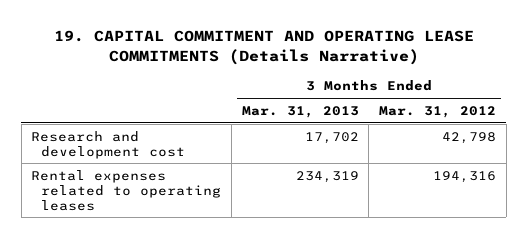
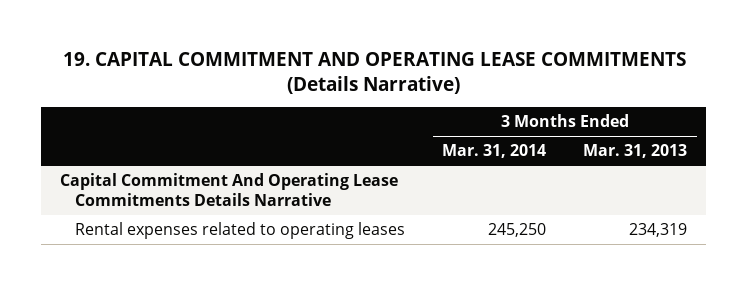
- | 3 Months Ended Mar. 31, 2013 | 3 Months Ended Mar. 31, 2012
+ | 3 Months Ended Mar. 31, 2014 | 3 Months Ended Mar. 31, 2013
- Research and development cost | 17,702 | 42,798
+ Capital Commitment And Operating Lease Commitments Details Narrative

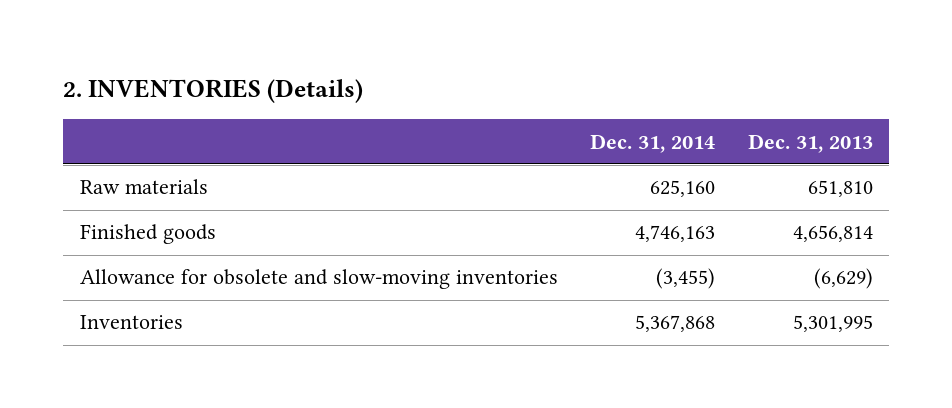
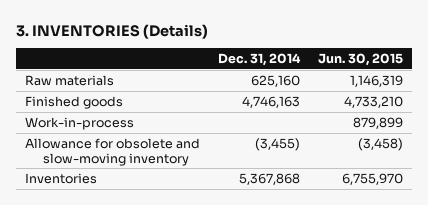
- 2. INVENTORIES (Details)
+ 3. INVENTORIES (Details)
- | Dec. 31, 2014 | Dec. 31, 2013
+ | Dec. 31, 2014 | Jun. 30, 2015
- Allowance for obsolete and slow-moving inventories | (3,455) | (6,629)
+ Work-in-process | | 879,899
+ Allowance for obsolete and slow-moving inventory | (3,455) | (3,458)

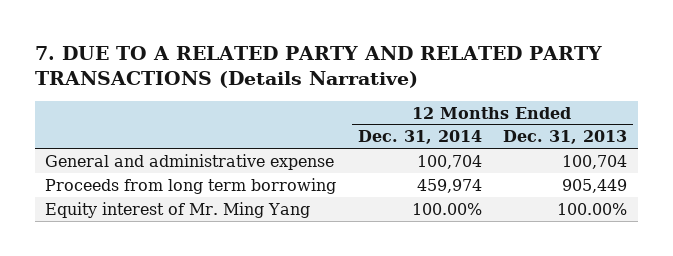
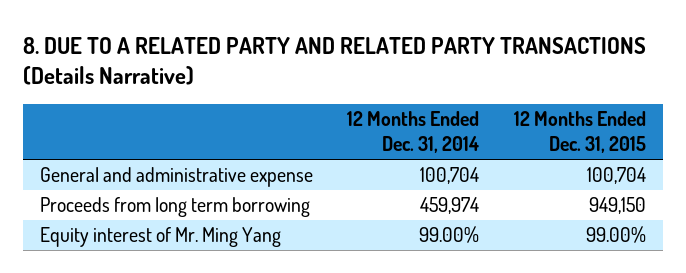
- 7. DUE TO A RELATED PARTY AND RELATED PARTY TRANSACTIONS (Details Narrative)
+ 8. DUE TO A RELATED PARTY AND RELATED PARTY TRANSACTIONS (Details Narrative)
- | 12 Months Ended Dec. 31, 2014 | 12 Months Ended Dec. 31, 2013
+ | 12 Months Ended Dec. 31, 2014 | 12 Months Ended Dec. 31, 2015
- Equity interest of Mr. Ming Yang | 100.00% | 100.00%
+ Equity interest of Mr. Ming Yang | 99.00% | 99.00%

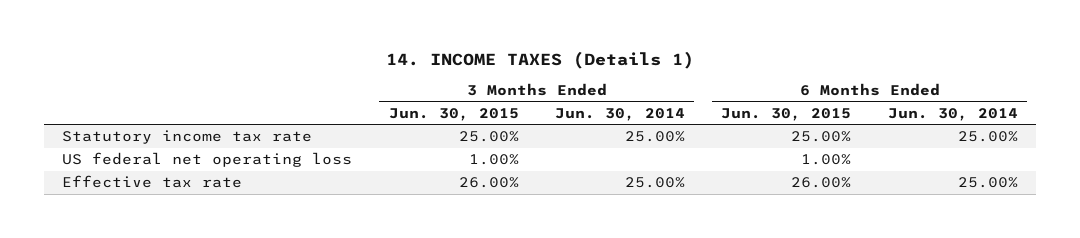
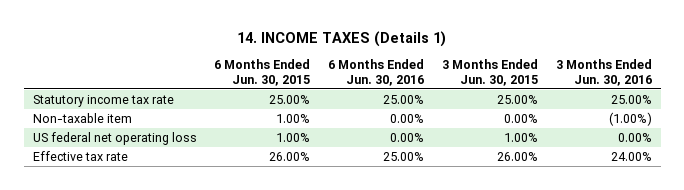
- | 3 Months Ended Jun. 30, 2015 | 3 Months Ended Jun. 30, 2014 | 6 Months Ended Jun. 30, 2015 | 6 Months Ended Jun. 30, 2014
+ | 6 Months Ended Jun. 30, 2015 | 6 Months Ended Jun. 30, 2016 | 3 Months Ended Jun. 30, 2015 | 3 Months Ended Jun. 30, 2016
+ Non-taxable item | 1.00% | 0.00% | 0.00% | (1.00%)

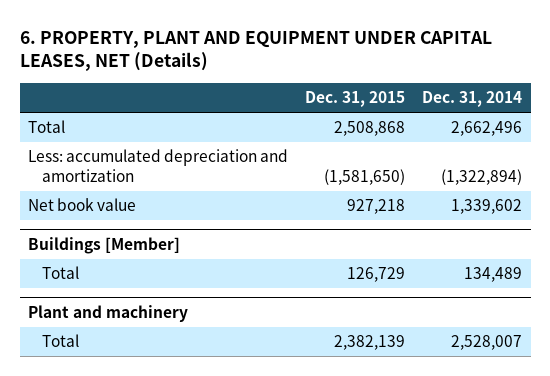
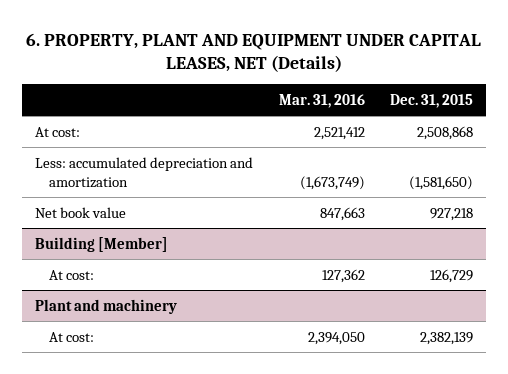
- | Dec. 31, 2015 | Dec. 31, 2014
+ | Mar. 31, 2016 | Dec. 31, 2015
- Total | 2,508,868 | 2,662,496
+ At cost: | 2,521,412 | 2,508,868
- Buildings [Member]
- Total | 126,729 | 134,489
+ Building [Member]
+ At cost: | 127,362 | 126,729
@ Plant and machinery
- Total | 2,382,139 | 2,528,007
+ At cost: | 2,394,050 | 2,382,139

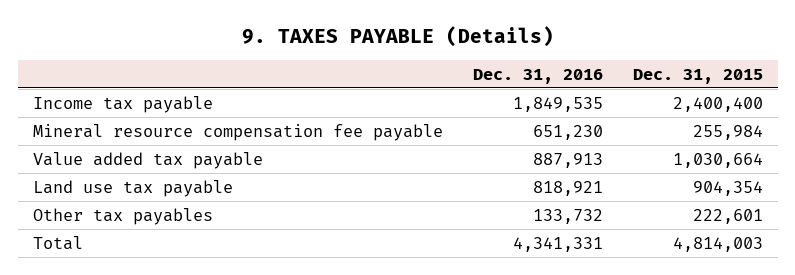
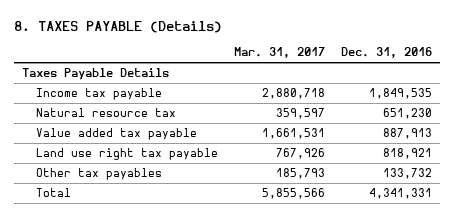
- 9. TAXES PAYABLE (Details)
+ 8. TAXES PAYABLE (Details)
- | Dec. 31, 2016 | Dec. 31, 2015
+ | Mar. 31, 2017 | Dec. 31, 2016
+ Taxes Payable Details
- Mineral resource compensation fee payable | 651,230 | 255,984
+ Natural resource tax | 359,597 | 651,230
- Land use tax payable | 818,921 | 904,354
+ Land use right tax payable | 767,926 | 818,921

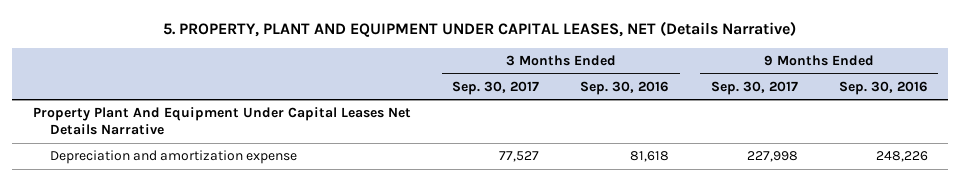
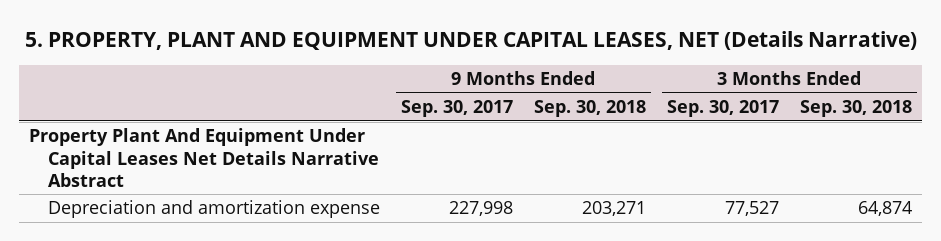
- | 3 Months Ended Sep. 30, 2017 | 3 Months Ended Sep. 30, 2016 | 9 Months Ended Sep. 30, 2017 | 9 Months Ended Sep. 30, 2016
+ | 9 Months Ended Sep. 30, 2017 | 9 Months Ended Sep. 30, 2018 | 3 Months Ended Sep. 30, 2017 | 3 Months Ended Sep. 30, 2018
- Property Plant And Equipment Under Capital Leases Net Details Narrative
+ Property Plant And Equipment Under Capital Leases Net Details Narrative Abstract

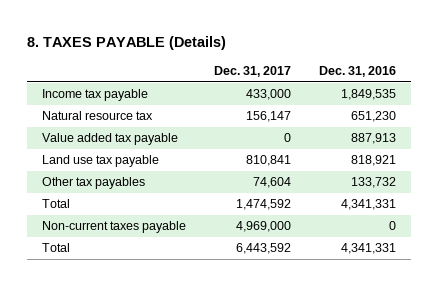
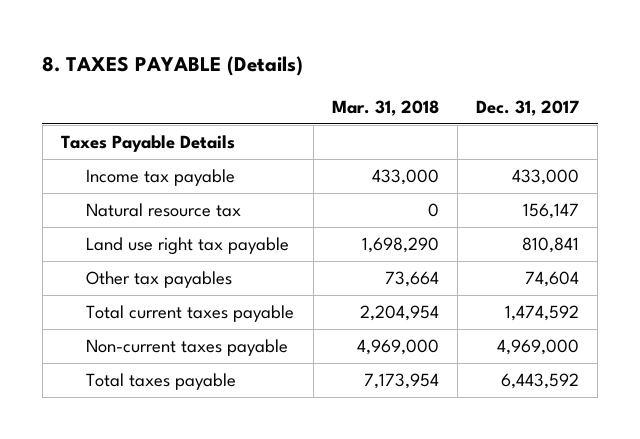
- | Dec. 31, 2017 | Dec. 31, 2016
+ | Mar. 31, 2018 | Dec. 31, 2017
+ Taxes Payable Details
- Value added tax payable | 0 | 887,913
- Land use tax payable | 810,841 | 818,921
+ Land use right tax payable | 1,698,290 | 810,841
- Total | 1,474,592 | 4,341,331
+ Total current taxes payable | 2,204,954 | 1,474,592
- Total | 6,443,592 | 4,341,331
+ Total taxes payable | 7,173,954 | 6,443,592

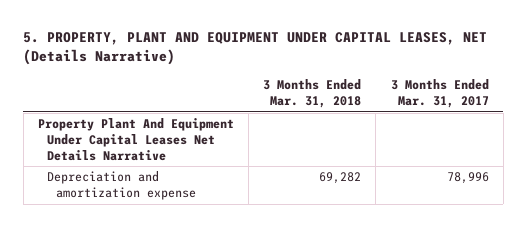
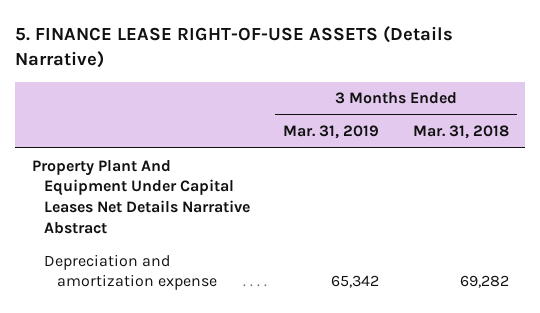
- 5. PROPERTY, PLANT AND EQUIPMENT UNDER CAPITAL LEASES, NET (Details Narrative)
+ 5. FINANCE LEASE RIGHT-OF-USE ASSETS (Details Narrative)
- | 3 Months Ended Mar. 31, 2018 | 3 Months Ended Mar. 31, 2017
+ | 3 Months Ended Mar. 31, 2019 | 3 Months Ended Mar. 31, 2018
- Property Plant And Equipment Under Capital Leases Net Details Narrative
+ Property Plant And Equipment Under Capital Leases Net Details Narrative Abstract

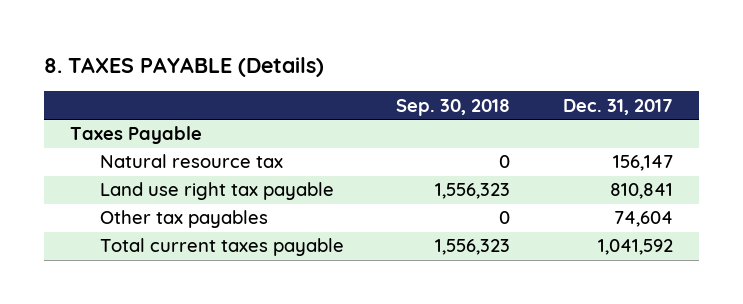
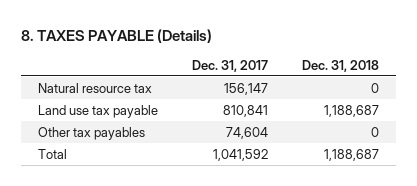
- | Sep. 30, 2018 | Dec. 31, 2017
+ | Dec. 31, 2017 | Dec. 31, 2018
- Taxes Payable
- Land use right tax payable | 1,556,323 | 810,841
+ Land use tax payable | 810,841 | 1,188,687
- Total current taxes payable | 1,556,323 | 1,041,592
+ Total | 1,041,592 | 1,188,687

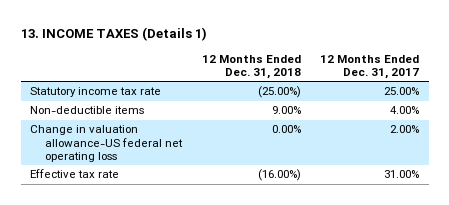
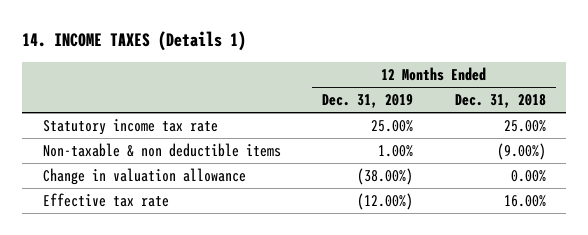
- 13. INCOME TAXES (Details 1)
+ 14. INCOME TAXES (Details 1)
- | 12 Months Ended Dec. 31, 2018 | 12 Months Ended Dec. 31, 2017
+ | 12 Months Ended Dec. 31, 2019 | 12 Months Ended Dec. 31, 2018
- Statutory income tax rate | (25.00%) | 25.00%
- Non-deductible items | 9.00% | 4.00%
- Change in valuation allowance-US federal net operating loss | 0.00% | 2.00%
- Effective tax rate | (16.00%) | 31.00%
+ Statutory income tax rate | 25.00% | 25.00%
+ Non-taxable & non deductible items | 1.00% | (9.00%)
+ Change in valuation allowance | (38.00%) | 0.00%
+ Effective tax rate | (12.00%) | 16.00%

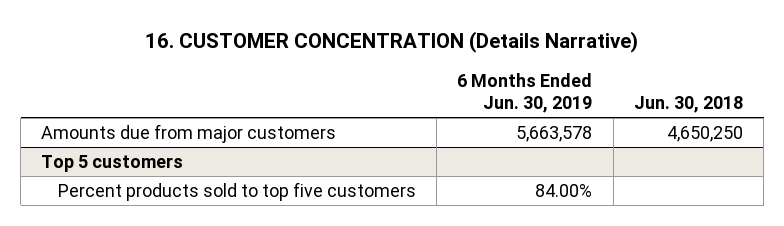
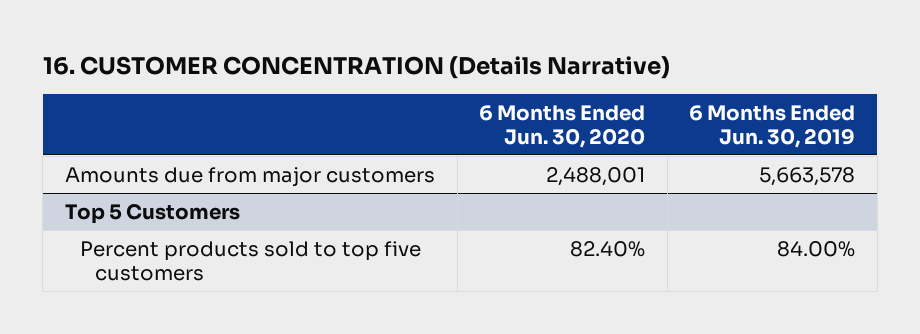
- | 6 Months Ended Jun. 30, 2019 | Jun. 30, 2018
+ | 6 Months Ended Jun. 30, 2020 | 6 Months Ended Jun. 30, 2019
- Top 5 customers
+ Top 5 Customers

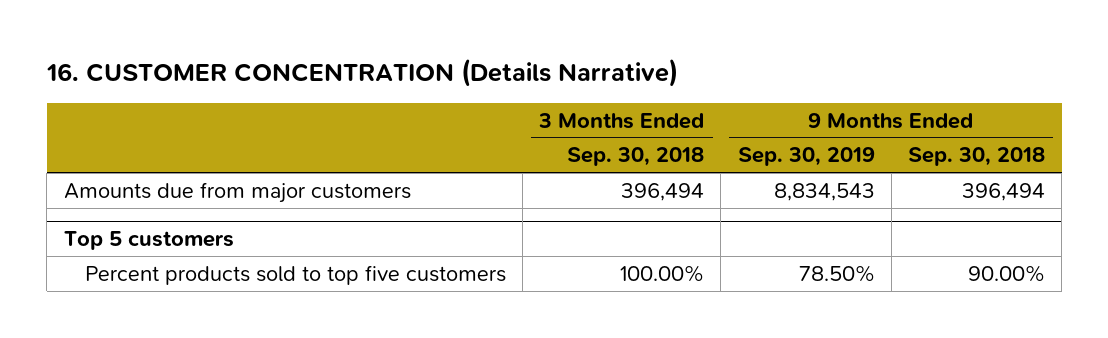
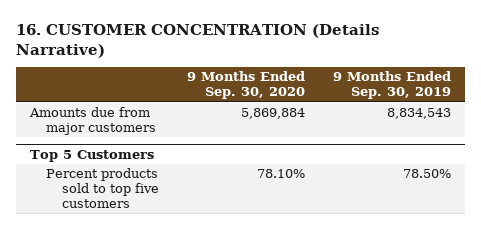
- | 3 Months Ended Sep. 30, 2018 | 9 Months Ended Sep. 30, 2019 | 9 Months Ended Sep. 30, 2018
+ | 9 Months Ended Sep. 30, 2020 | 9 Months Ended Sep. 30, 2019
- Top 5 customers
+ Top 5 Customers

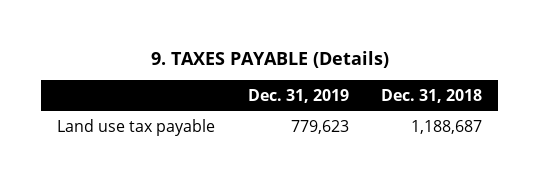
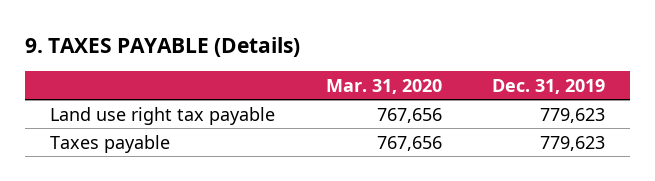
- | Dec. 31, 2019 | Dec. 31, 2018
+ | Mar. 31, 2020 | Dec. 31, 2019
- Land use tax payable | 779,623 | 1,188,687
+ Land use right tax payable | 767,656 | 779,623
+ Taxes payable | 767,656 | 779,623

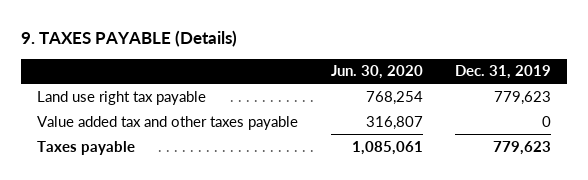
- | Mar. 31, 2020 | Dec. 31, 2019
+ | Jun. 30, 2020 | Dec. 31, 2019
+ Value added tax and other taxes payable | 316,807 | 0

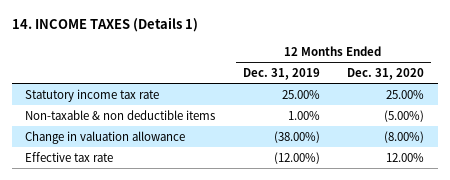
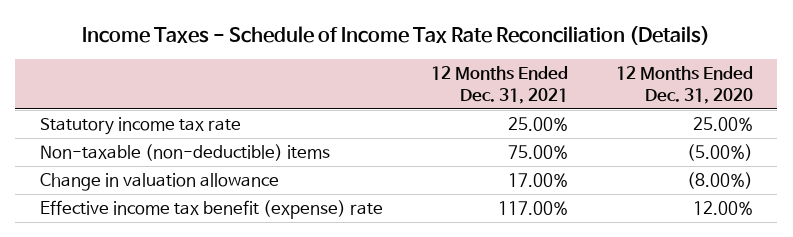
- 14. INCOME TAXES (Details 1)
+ Income Taxes - Schedule of Income Tax Rate Reconciliation (Details)
- | 12 Months Ended Dec. 31, 2019 | 12 Months Ended Dec. 31, 2020
+ | 12 Months Ended Dec. 31, 2021 | 12 Months Ended Dec. 31, 2020
- Non-taxable & non deductible items | 1.00% | (5.00%)
+ Non-taxable (non-deductible) items | 75.00% | (5.00%)
- Effective tax rate | (12.00%) | 12.00%
+ Effective income tax benefit (expense) rate | 117.00% | 12.00%

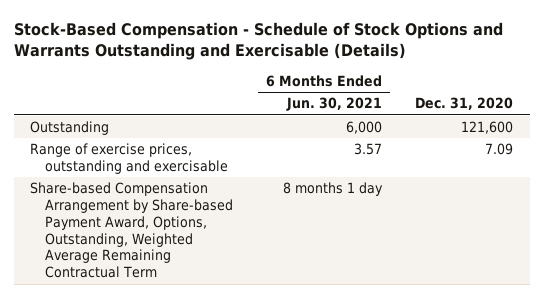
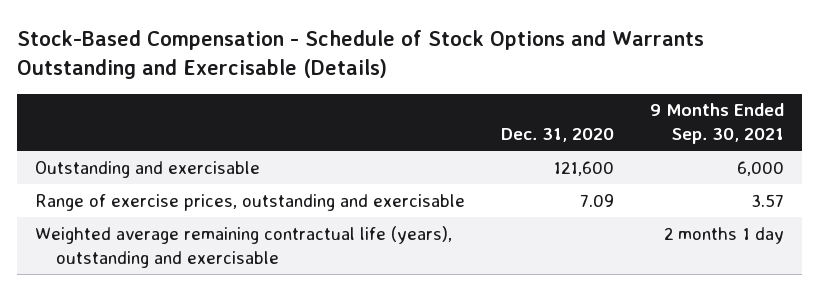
- | 6 Months Ended Jun. 30, 2021 | Dec. 31, 2020
+ | Dec. 31, 2020 | 9 Months Ended Sep. 30, 2021
- Outstanding | 6,000 | 121,600
+ Outstanding and exercisable | 121,600 | 6,000
- Share-based Compensation Arrangement by Share-based Payment Award, Options, Outstanding, Weighted Average Remaining Contractual Term | 8 months 1 day |
+ Weighted average remaining contractual life (years), outstanding and exercisable | | 2 months 1 day

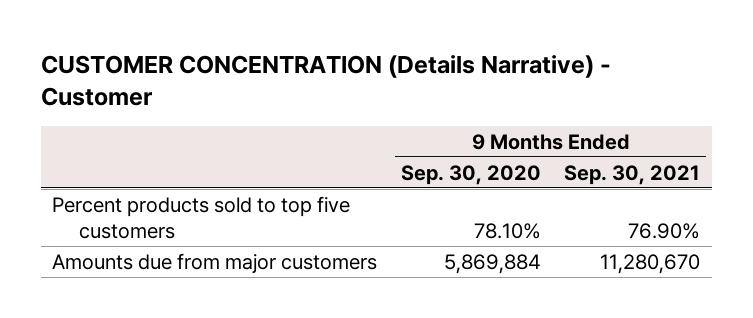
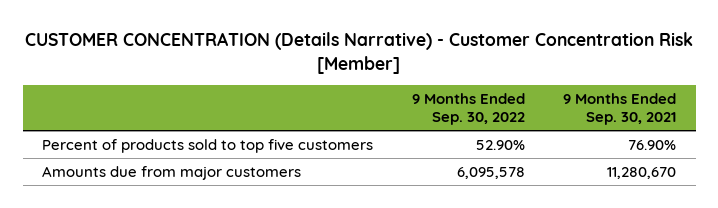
- CUSTOMER CONCENTRATION (Details Narrative) - Customer
+ CUSTOMER CONCENTRATION (Details Narrative) - Customer Concentration Risk [Member]
- | 9 Months Ended Sep. 30, 2020 | 9 Months Ended Sep. 30, 2021
+ | 9 Months Ended Sep. 30, 2022 | 9 Months Ended Sep. 30, 2021
- Percent products sold to top five customers | 78.10% | 76.90%
+ Percent of products sold to top five customers | 52.90% | 76.90%

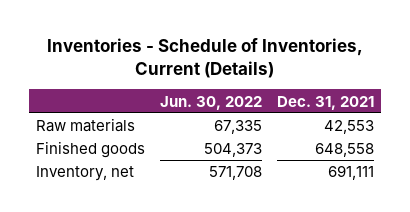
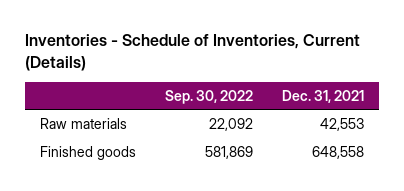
- | Jun. 30, 2022 | Dec. 31, 2021
+ | Sep. 30, 2022 | Dec. 31, 2021
- Inventory, net | 571,708 | 691,111

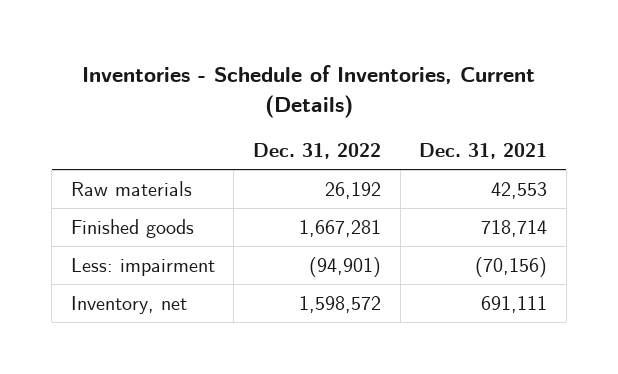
- | Sep. 30, 2022 | Dec. 31, 2021
+ | Dec. 31, 2022 | Dec. 31, 2021
- Finished goods | 581,869 | 648,558
+ Finished goods | 1,667,281 | 718,714
+ Less: impairment | (94,901) | (70,156)
+ Inventory, net | 1,598,572 | 691,111

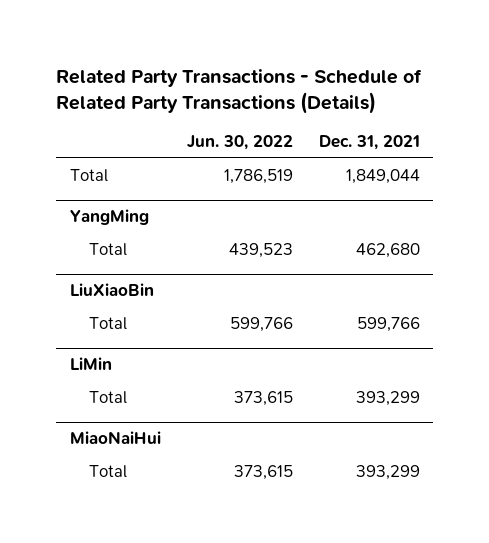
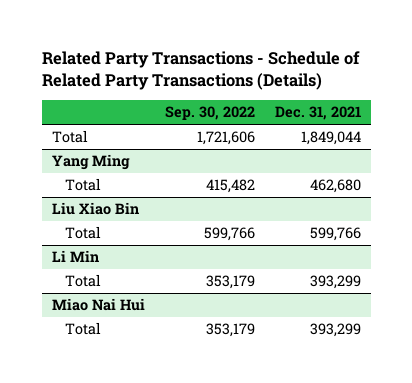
- | Jun. 30, 2022 | Dec. 31, 2021
+ | Sep. 30, 2022 | Dec. 31, 2021
- YangMing
+ Yang Ming
- LiuXiaoBin
+ Liu Xiao Bin
- LiMin
+ Li Min
- MiaoNaiHui
+ Miao Nai Hui

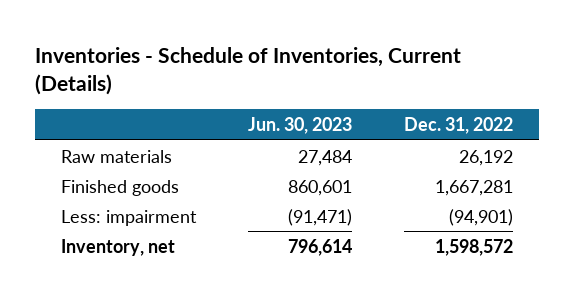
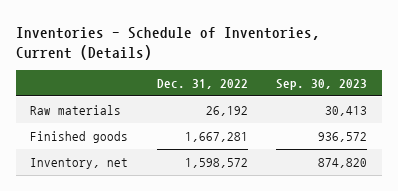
- | Jun. 30, 2023 | Dec. 31, 2022
+ | Dec. 31, 2022 | Sep. 30, 2023
- Less: impairment | (91,471) | (94,901)

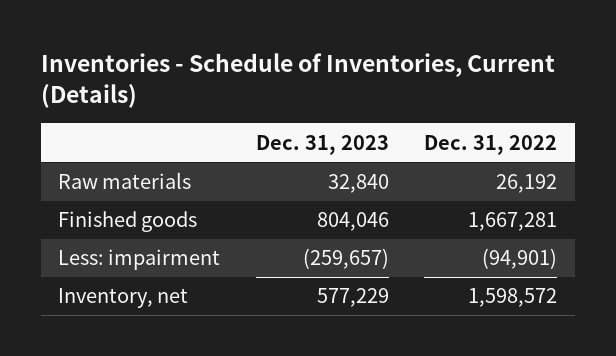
- | Dec. 31, 2022 | Sep. 30, 2023
+ | Dec. 31, 2023 | Dec. 31, 2022
+ Less: impairment | (259,657) | (94,901)

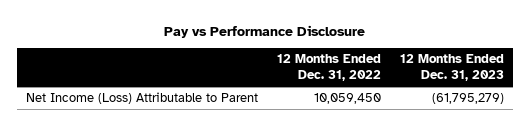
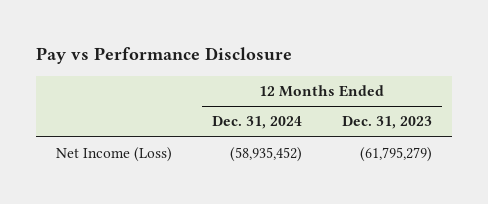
- | 12 Months Ended Dec. 31, 2022 | 12 Months Ended Dec. 31, 2023
+ | 12 Months Ended Dec. 31, 2024 | 12 Months Ended Dec. 31, 2023
- Net Income (Loss) Attributable to Parent | 10,059,450 | (61,795,279)
+ Net Income (Loss) | (58,935,452) | (61,795,279)

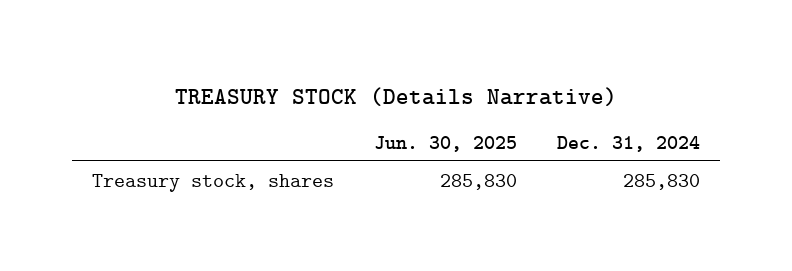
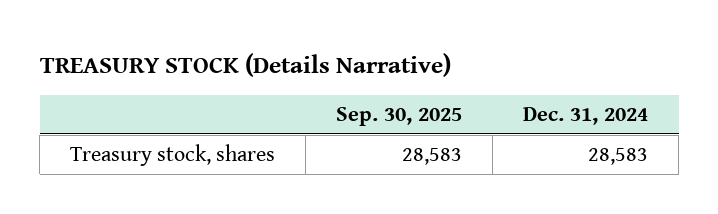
- | Jun. 30, 2025 | Dec. 31, 2024
+ | Sep. 30, 2025 | Dec. 31, 2024
- Treasury stock, shares | 285,830 | 285,830
+ Treasury stock, shares | 28,583 | 28,583

